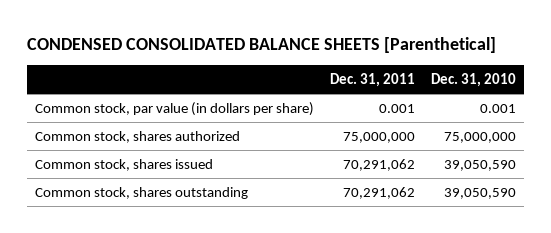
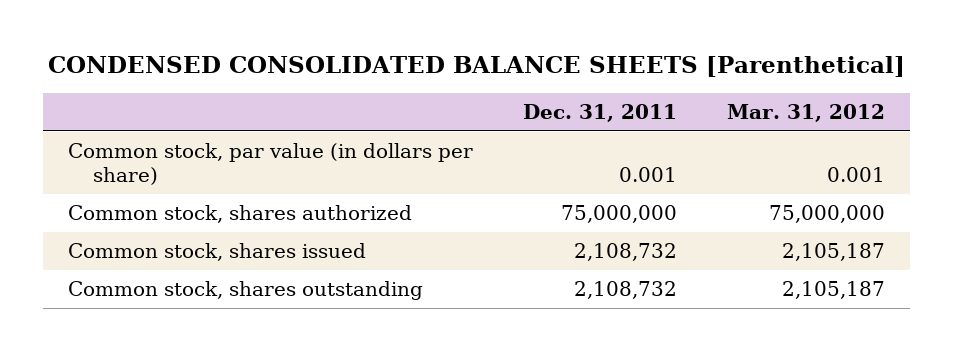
- | Dec. 31, 2011 | Dec. 31, 2010
+ | Dec. 31, 2011 | Mar. 31, 2012
- Common stock, shares issued | 70,291,062 | 39,050,590
- Common stock, shares outstanding | 70,291,062 | 39,050,590
+ Common stock, shares issued | 2,108,732 | 2,105,187
+ Common stock, shares outstanding | 2,108,732 | 2,105,187

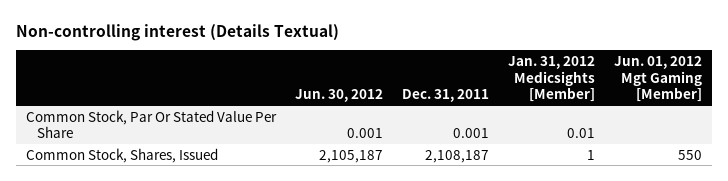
- CONDENSED CONSOLIDATED BALANCE SHEETS [Parenthetical]
+ Non-controlling interest (Details Textual)
- | Dec. 31, 2011 | Mar. 31, 2012
+ | Jun. 30, 2012 | Dec. 31, 2011 | Jan. 31, 2012 Medicsights [Member] | Jun. 01, 2012 Mgt Gaming [Member]
- Common stock, par value (in dollars per share) | 0.001 | 0.001
- Common stock, shares authorized | 75,000,000 | 75,000,000
- Common stock, shares issued | 2,108,732 | 2,105,187
- Common stock, shares outstanding | 2,108,732 | 2,105,187
+ Common Stock, Par Or Stated Value Per Share | 0.001 | 0.001 | 0.01 |
+ Common Stock, Shares, Issued | 2,105,187 | 2,108,187 | 1 | 550

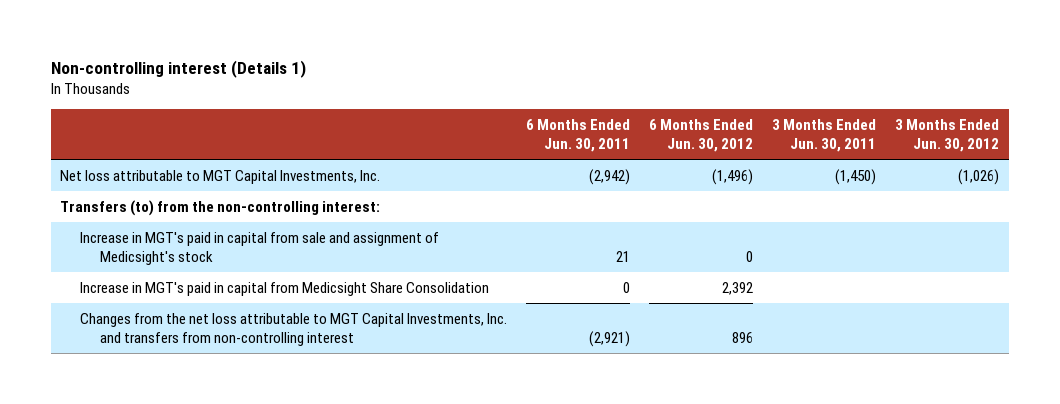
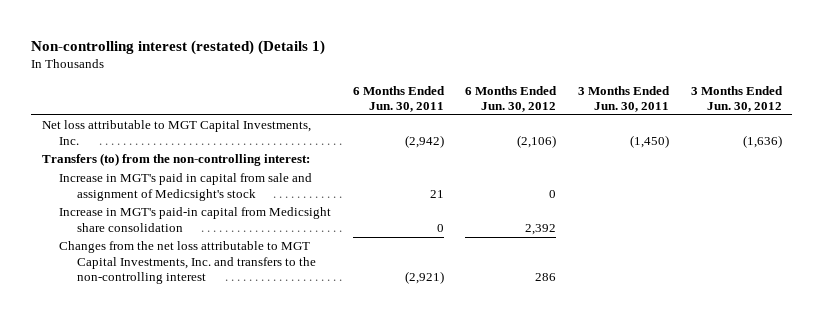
- Non-controlling interest (Details 1)
+ Non-controlling interest (restated) (Details 1)
- Net loss attributable to MGT Capital Investments, Inc. | (2,942) | (1,496) | (1,450) | (1,026)
+ Net loss attributable to MGT Capital Investments, Inc. | (2,942) | (2,106) | (1,450) | (1,636)
- Increase in MGT's paid in capital from Medicsight Share Consolidation | 0 | 2,392 | |
- Changes from the net loss attributable to MGT Capital Investments, Inc. and transfers from non-controlling interest | (2,921) | 896 | |
+ Increase in MGT's paid-in capital from Medicsight share consolidation | 0 | 2,392 | |
+ Changes from the net loss attributable to MGT Capital Investments, Inc. and transfers to the non-controlling interest | (2,921) | 286 | |

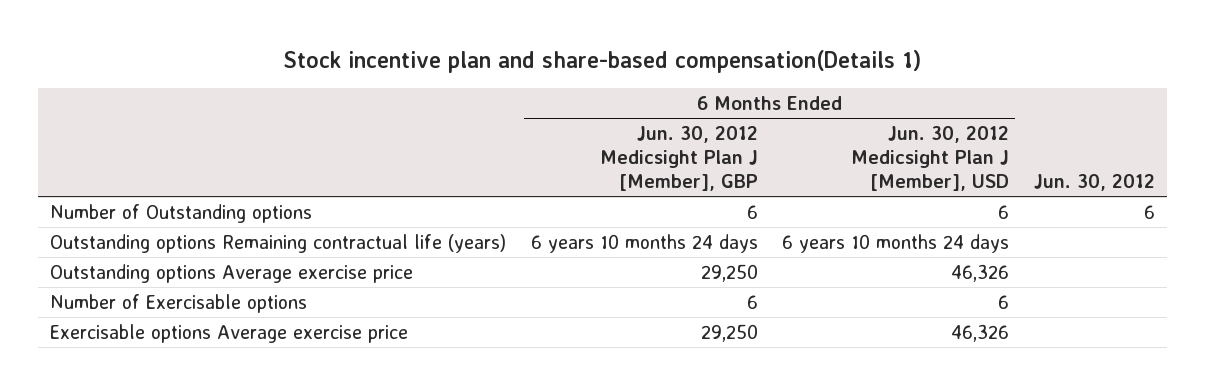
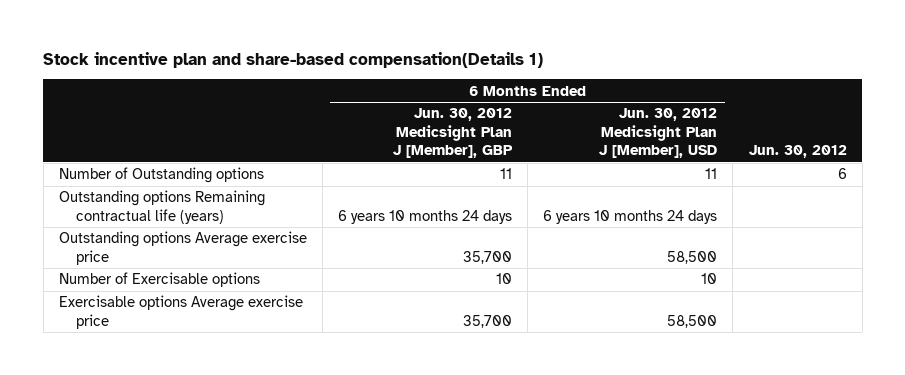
- Number of Outstanding options | 6 | 6 | 6
+ Number of Outstanding options | 11 | 11 | 6
- Outstanding options Average exercise price | 29,250 | 46,326 |
- Number of Exercisable options | 6 | 6 |
- Exercisable options Average exercise price | 29,250 | 46,326 |
+ Outstanding options Average exercise price | 35,700 | 58,500 |
+ Number of Exercisable options | 10 | 10 |
+ Exercisable options Average exercise price | 35,700 | 58,500 |

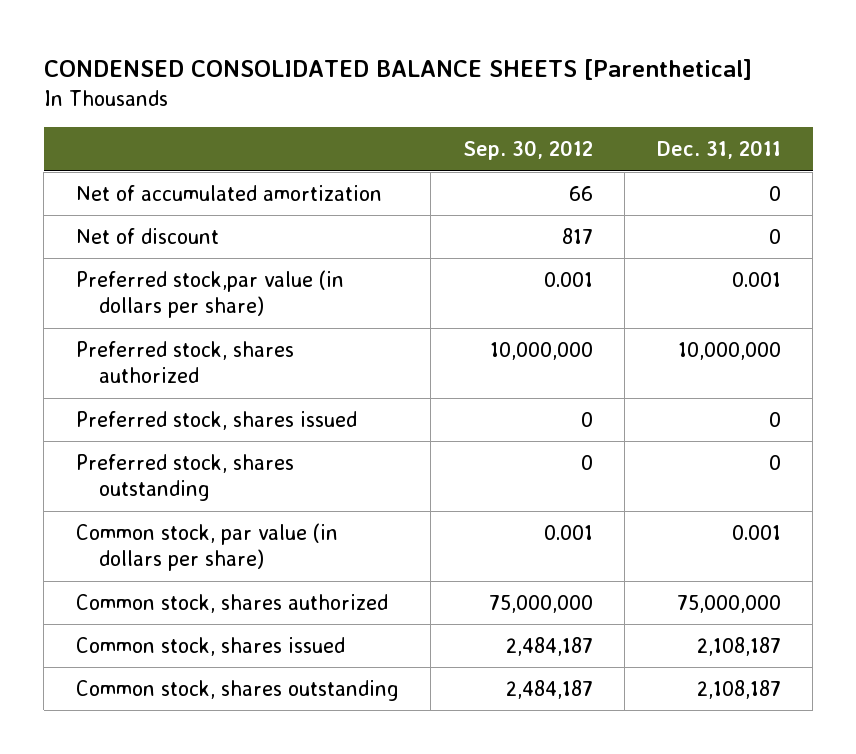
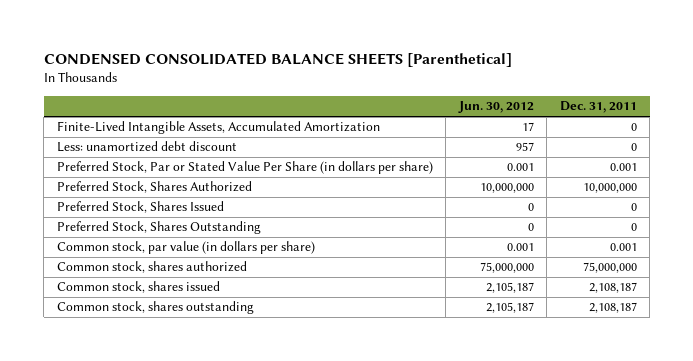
- | Sep. 30, 2012 | Dec. 31, 2011
+ | Jun. 30, 2012 | Dec. 31, 2011
- Net of accumulated amortization | 66 | 0
- Net of discount | 817 | 0
- Preferred stock,par value (in dollars per share) | 0.001 | 0.001
- Preferred stock, shares authorized | 10,000,000 | 10,000,000
- Preferred stock, shares issued | 0 | 0
- Preferred stock, shares outstanding | 0 | 0
+ Finite-Lived Intangible Assets, Accumulated Amortization | 17 | 0
+ Less: unamortized debt discount | 957 | 0
+ Preferred Stock, Par or Stated Value Per Share (in dollars per share) | 0.001 | 0.001
+ Preferred Stock, Shares Authorized | 10,000,000 | 10,000,000
+ Preferred Stock, Shares Issued | 0 | 0
+ Preferred Stock, Shares Outstanding | 0 | 0

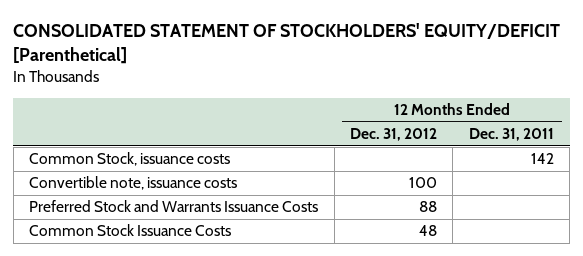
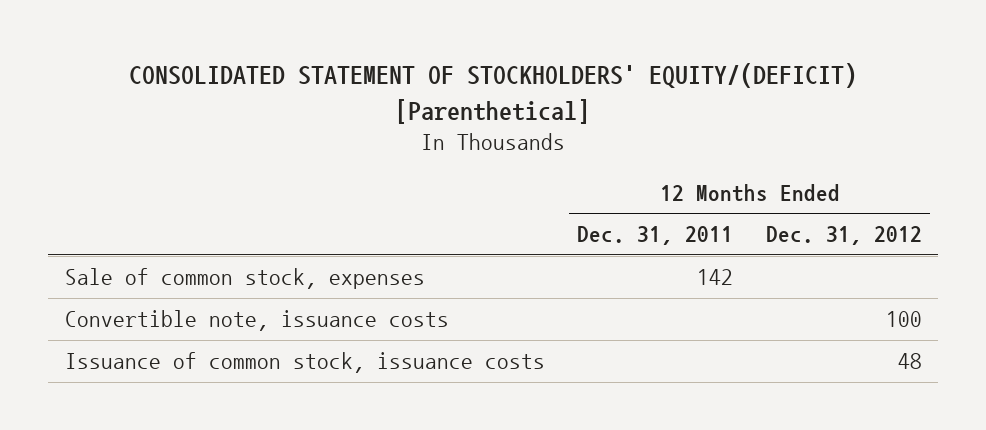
- CONSOLIDATED STATEMENT OF STOCKHOLDERS' EQUITY/DEFICIT [Parenthetical]
+ CONSOLIDATED STATEMENT OF STOCKHOLDERS' EQUITY/(DEFICIT) [Parenthetical]
- | 12 Months Ended Dec. 31, 2012 | 12 Months Ended Dec. 31, 2011
+ | 12 Months Ended Dec. 31, 2011 | 12 Months Ended Dec. 31, 2012
- Common Stock, issuance costs | | 142
+ Sale of common stock, expenses | 142 |
- Preferred Stock and Warrants Issuance Costs | 88 |
- Common Stock Issuance Costs | 48 |
+ Issuance of common stock, issuance costs | | 48

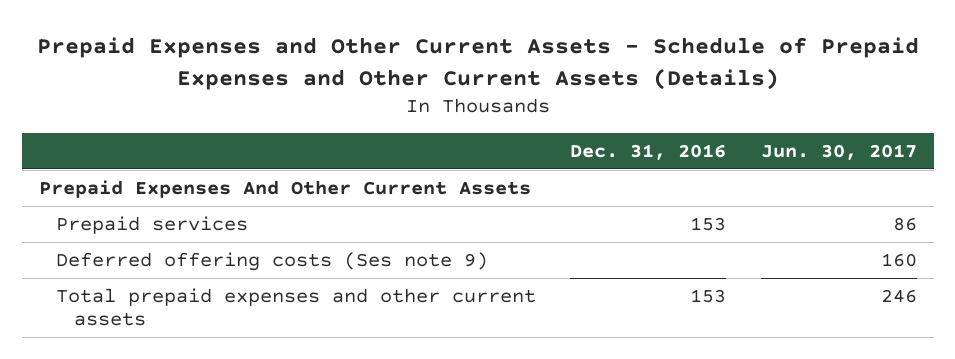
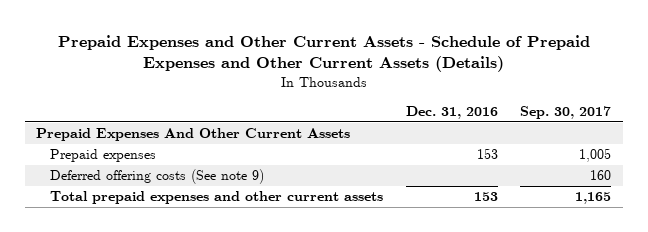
- | Dec. 31, 2016 | Jun. 30, 2017
+ | Dec. 31, 2016 | Sep. 30, 2017
- Prepaid services | 153 | 86
- Deferred offering costs (Ses note 9) | | 160
+ Prepaid expenses | 153 | 1,005
+ Deferred offering costs (See note 9) | | 160

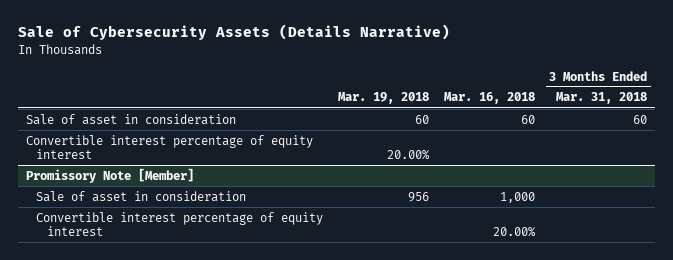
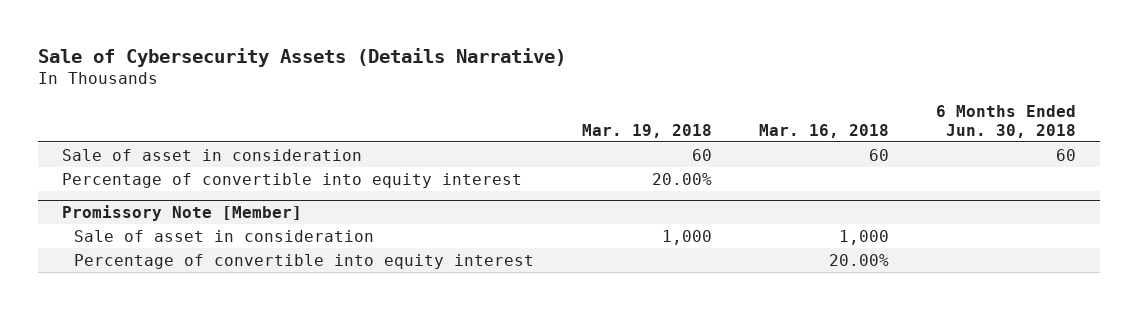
- | Mar. 19, 2018 | Mar. 16, 2018 | 3 Months Ended Mar. 31, 2018
+ | Mar. 19, 2018 | Mar. 16, 2018 | 6 Months Ended Jun. 30, 2018
- Convertible interest percentage of equity interest | 20.00% | |
+ Percentage of convertible into equity interest | 20.00% | |
@ Promissory Note [Member]
- Sale of asset in consideration | 956 | 1,000 |
- Convertible interest percentage of equity interest | | 20.00% |
+ Sale of asset in consideration | 1,000 | 1,000 |
+ Percentage of convertible into equity interest | | 20.00% |

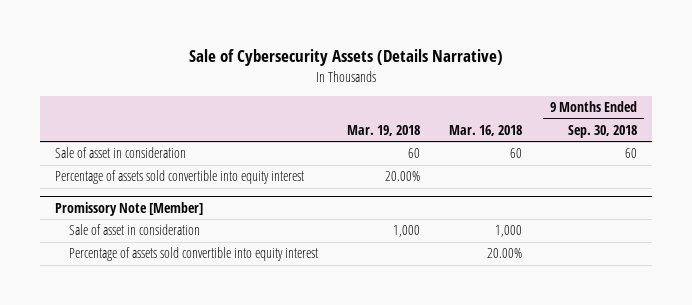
- | Mar. 19, 2018 | Mar. 16, 2018 | 6 Months Ended Jun. 30, 2018
+ | Mar. 19, 2018 | Mar. 16, 2018 | 9 Months Ended Sep. 30, 2018
- Percentage of convertible into equity interest | 20.00% | |
+ Percentage of assets sold convertible into equity interest | 20.00% | |
@ Promissory Note [Member]
- Percentage of convertible into equity interest | | 20.00% |
+ Percentage of assets sold convertible into equity interest | | 20.00% |

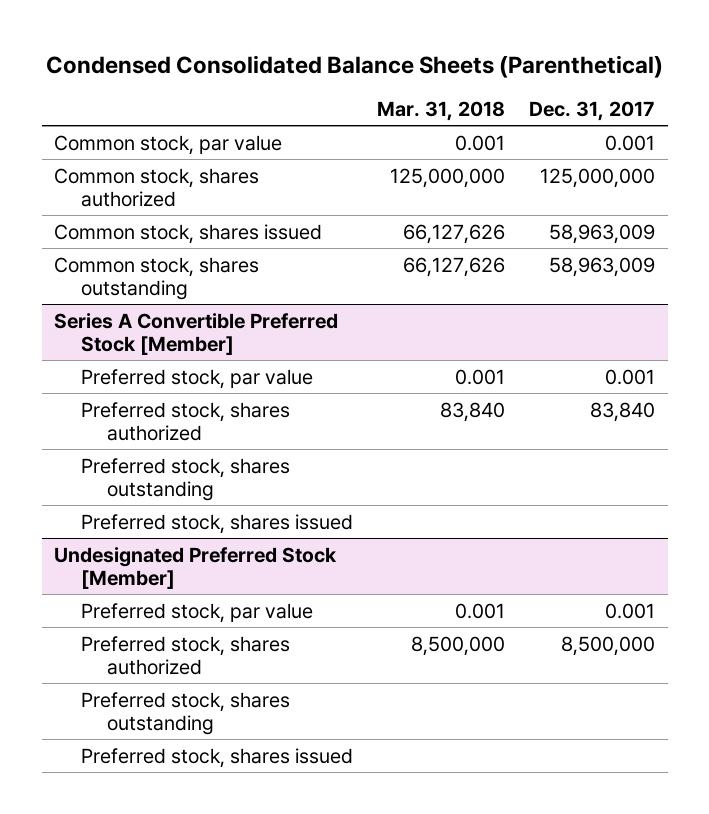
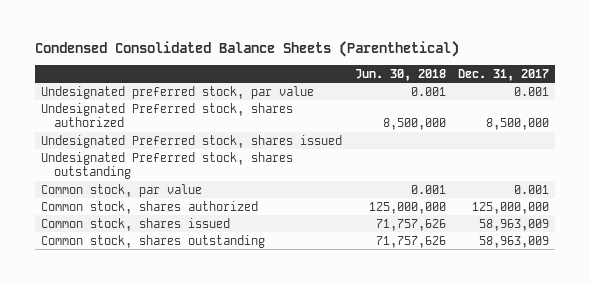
- | Mar. 31, 2018 | Dec. 31, 2017
+ | Jun. 30, 2018 | Dec. 31, 2017
+ Undesignated preferred stock, par value | 0.001 | 0.001
+ Undesignated Preferred stock, shares authorized | 8,500,000 | 8,500,000
+ Undesignated Preferred stock, shares issued
+ Undesignated Preferred stock, shares outstanding
- Series A Convertible Preferred Stock [Member]
- Preferred stock, par value | 0.001 | 0.001
- Preferred stock, shares authorized | 83,840 | 83,840
- Preferred stock, shares outstanding
- Preferred stock, shares issued
- Undesignated Preferred Stock [Member]
- Preferred stock, par value | 0.001 | 0.001
- Preferred stock, shares authorized | 8,500,000 | 8,500,000
- Preferred stock, shares outstanding
- Preferred stock, shares issued

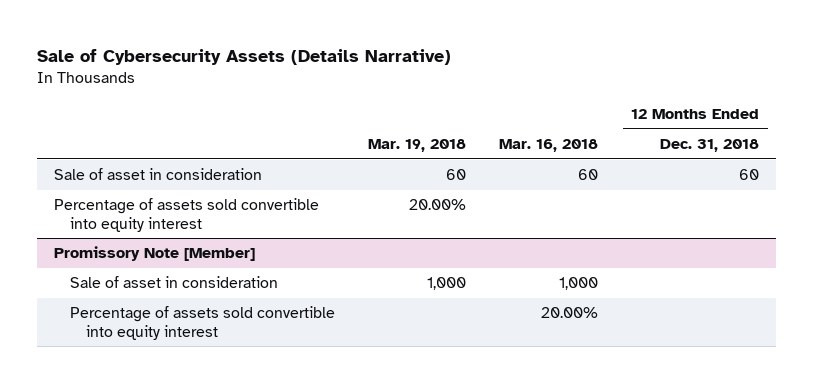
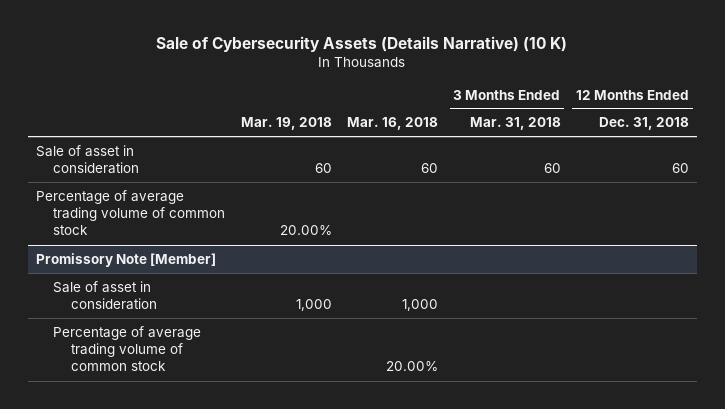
- Sale of Cybersecurity Assets (Details Narrative)
+ Sale of Cybersecurity Assets (Details Narrative) (10 K)
- | Mar. 19, 2018 | Mar. 16, 2018 | 12 Months Ended Dec. 31, 2018
+ | Mar. 19, 2018 | Mar. 16, 2018 | 3 Months Ended Mar. 31, 2018 | 12 Months Ended Dec. 31, 2018
- Percentage of assets sold convertible into equity interest | 20.00% | |
+ Percentage of average trading volume of common stock | 20.00% | | |
@ Promissory Note [Member]
- Percentage of assets sold convertible into equity interest | | 20.00% |
+ Percentage of average trading volume of common stock | | 20.00% | |

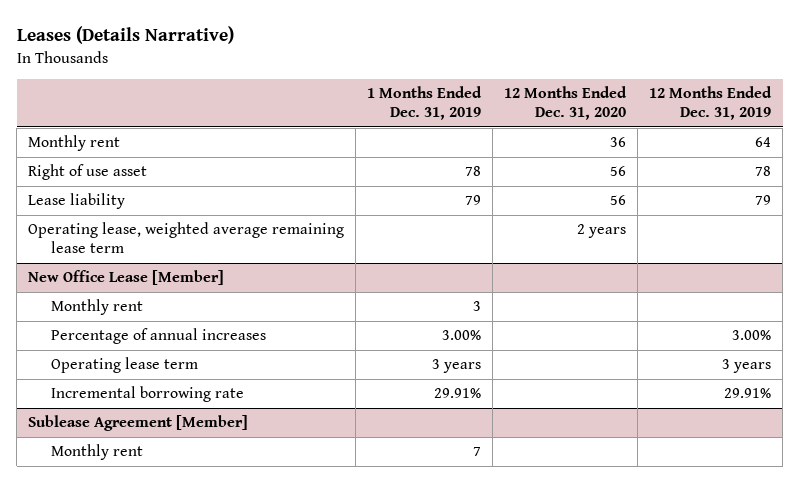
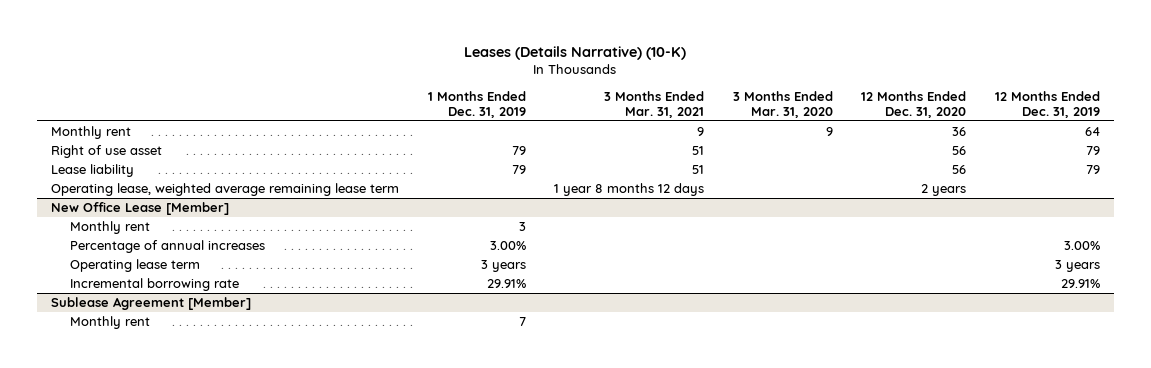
- Leases (Details Narrative)
+ Leases (Details Narrative) (10-K)
- | 1 Months Ended Dec. 31, 2019 | 12 Months Ended Dec. 31, 2020 | 12 Months Ended Dec. 31, 2019
+ | 1 Months Ended Dec. 31, 2019 | 3 Months Ended Mar. 31, 2021 | 3 Months Ended Mar. 31, 2020 | 12 Months Ended Dec. 31, 2020 | 12 Months Ended Dec. 31, 2019
- Right of use asset | 78 | 56 | 78
+ Right of use asset | 79 | 51 | | 56 | 79

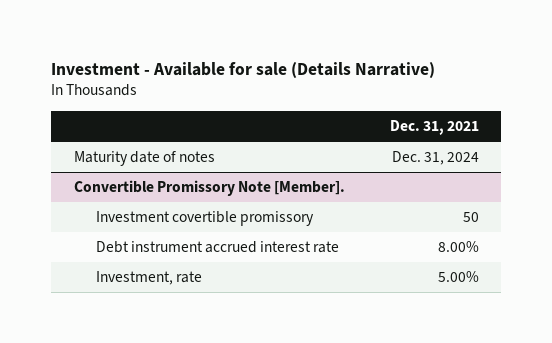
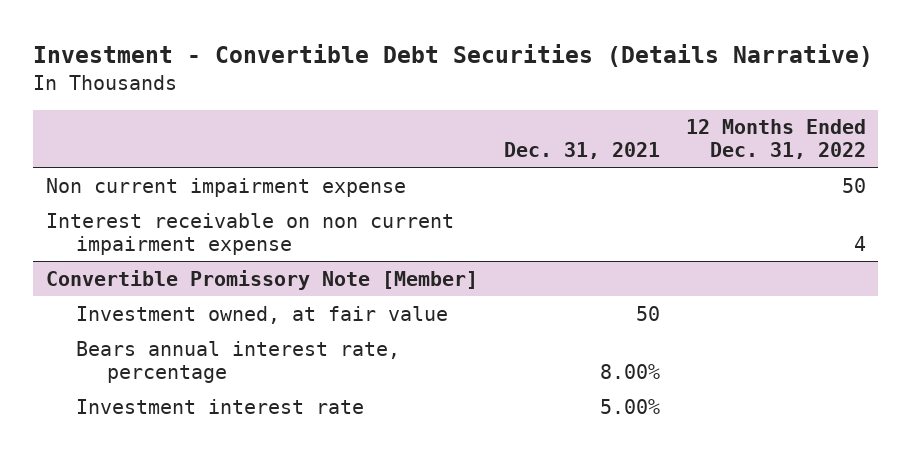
- Investment - Available for sale (Details Narrative)
+ Investment - Convertible Debt Securities (Details Narrative)
- | Dec. 31, 2021
+ | Dec. 31, 2021 | 12 Months Ended Dec. 31, 2022
- Maturity date of notes | Dec. 31, 2024
- Convertible Promissory Note [Member].
- Investment covertible promissory | 50
- Debt instrument accrued interest rate | 8.00%
- Investment, rate | 5.00%
+ Non current impairment expense | | 50
+ Interest receivable on non current impairment expense | | 4
+ Convertible Promissory Note [Member]
+ Investment owned, at fair value | 50 |
+ Bears annual interest rate, percentage | 8.00% |
+ Investment interest rate | 5.00% |

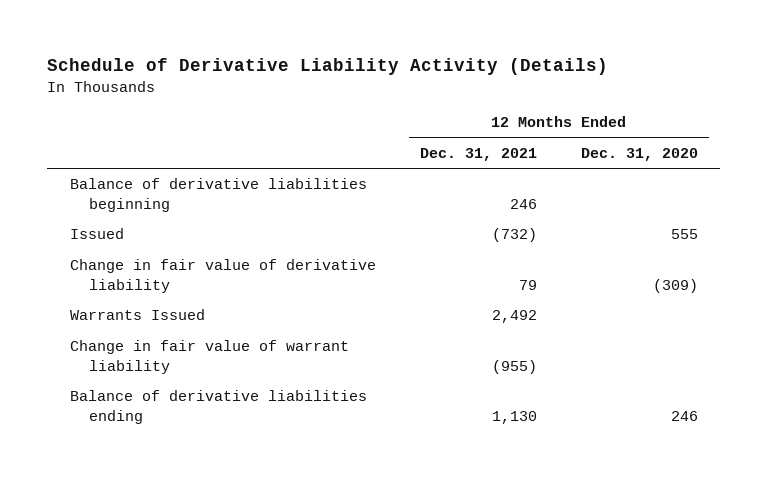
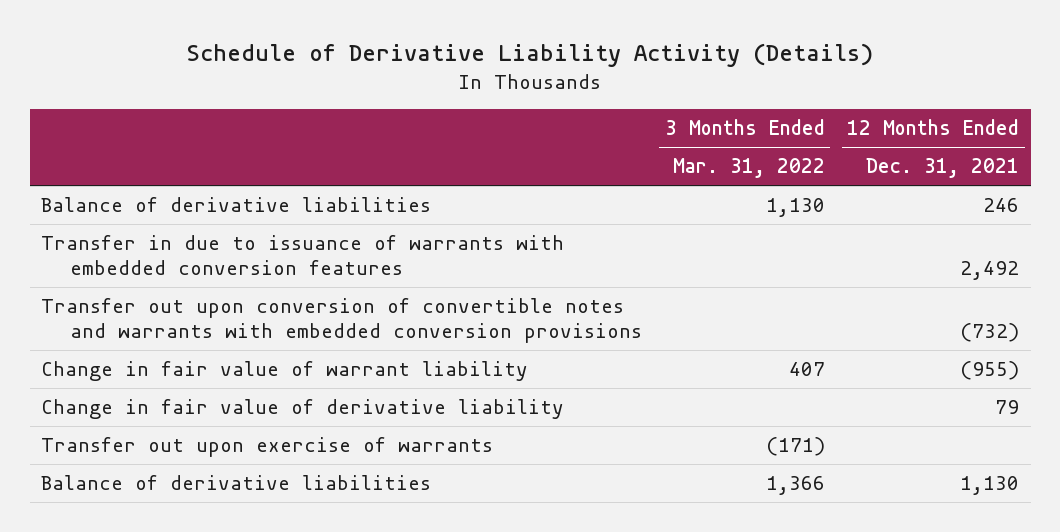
- | 12 Months Ended Dec. 31, 2021 | 12 Months Ended Dec. 31, 2020
+ | 3 Months Ended Mar. 31, 2022 | 12 Months Ended Dec. 31, 2021
- Balance of derivative liabilities beginning | 246 |
- Issued | (732) | 555
- Warrants Issued | 2,492 |
+ Balance of derivative liabilities | 1,130 | 246
+ Transfer in due to issuance of warrants with embedded conversion features | | 2,492
+ Transfer out upon conversion of convertible notes and warrants with embedded conversion provisions | | (732)
- Balance of derivative liabilities ending | 1,130 | 246
moved down: Change in fair value of derivative liability | | 79
+ Transfer out upon exercise of warrants | (171) |
+ Balance of derivative liabilities | 1,366 | 1,130

